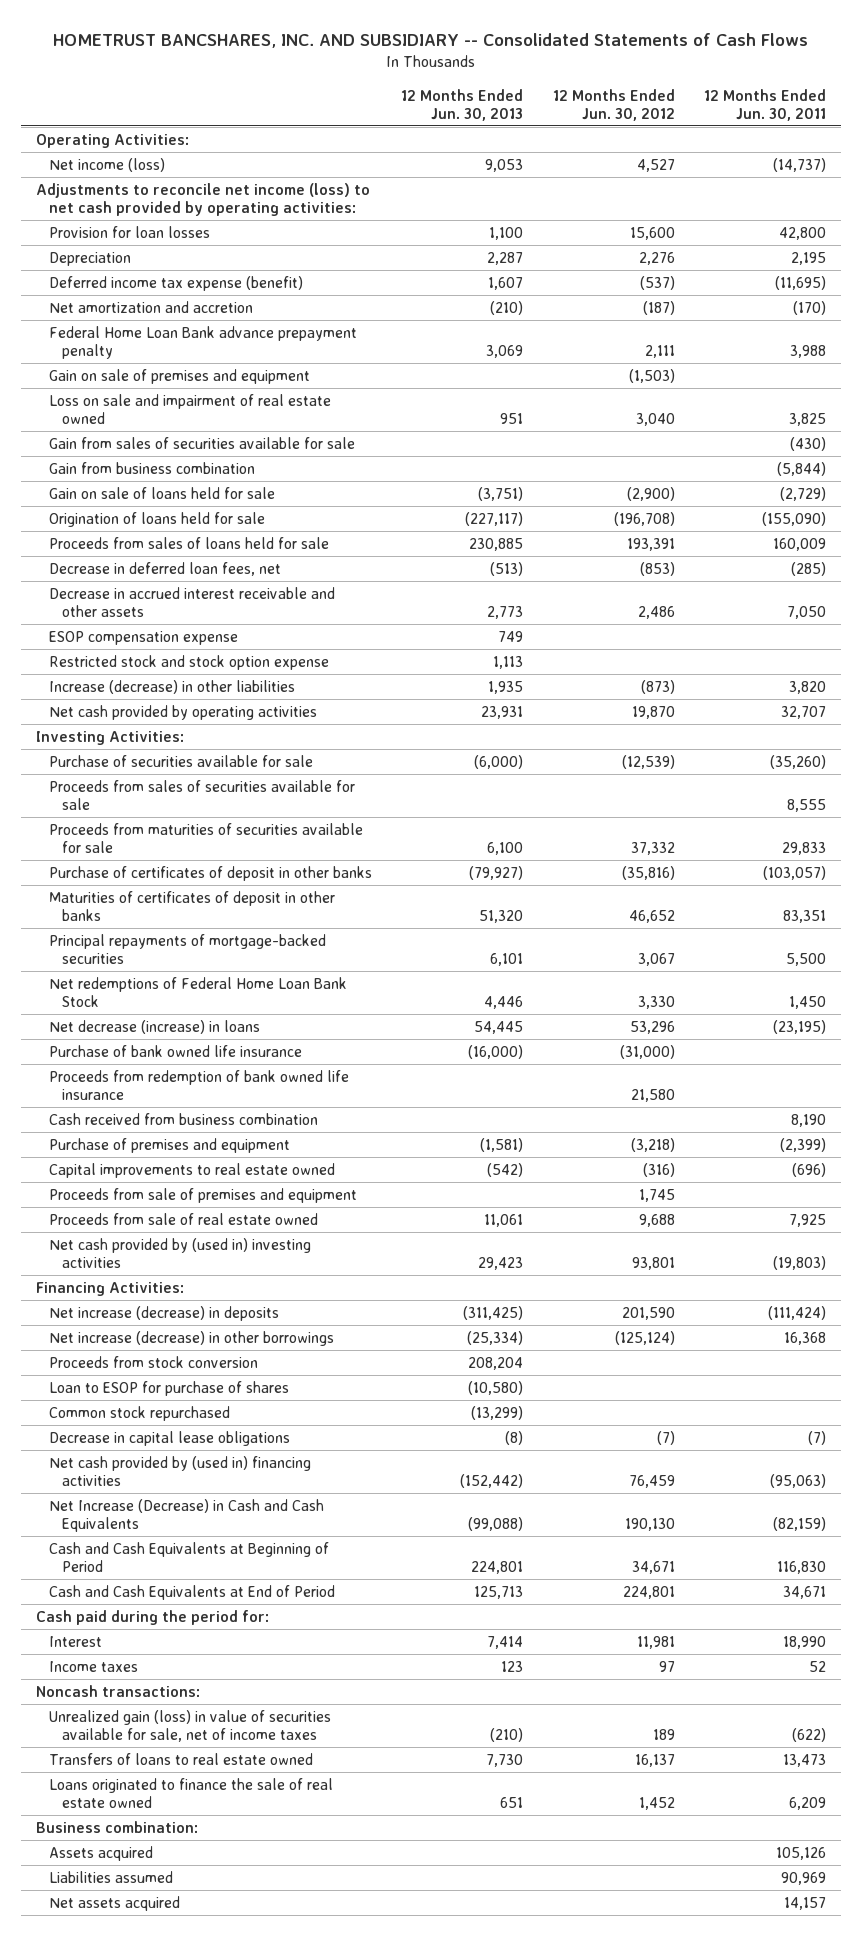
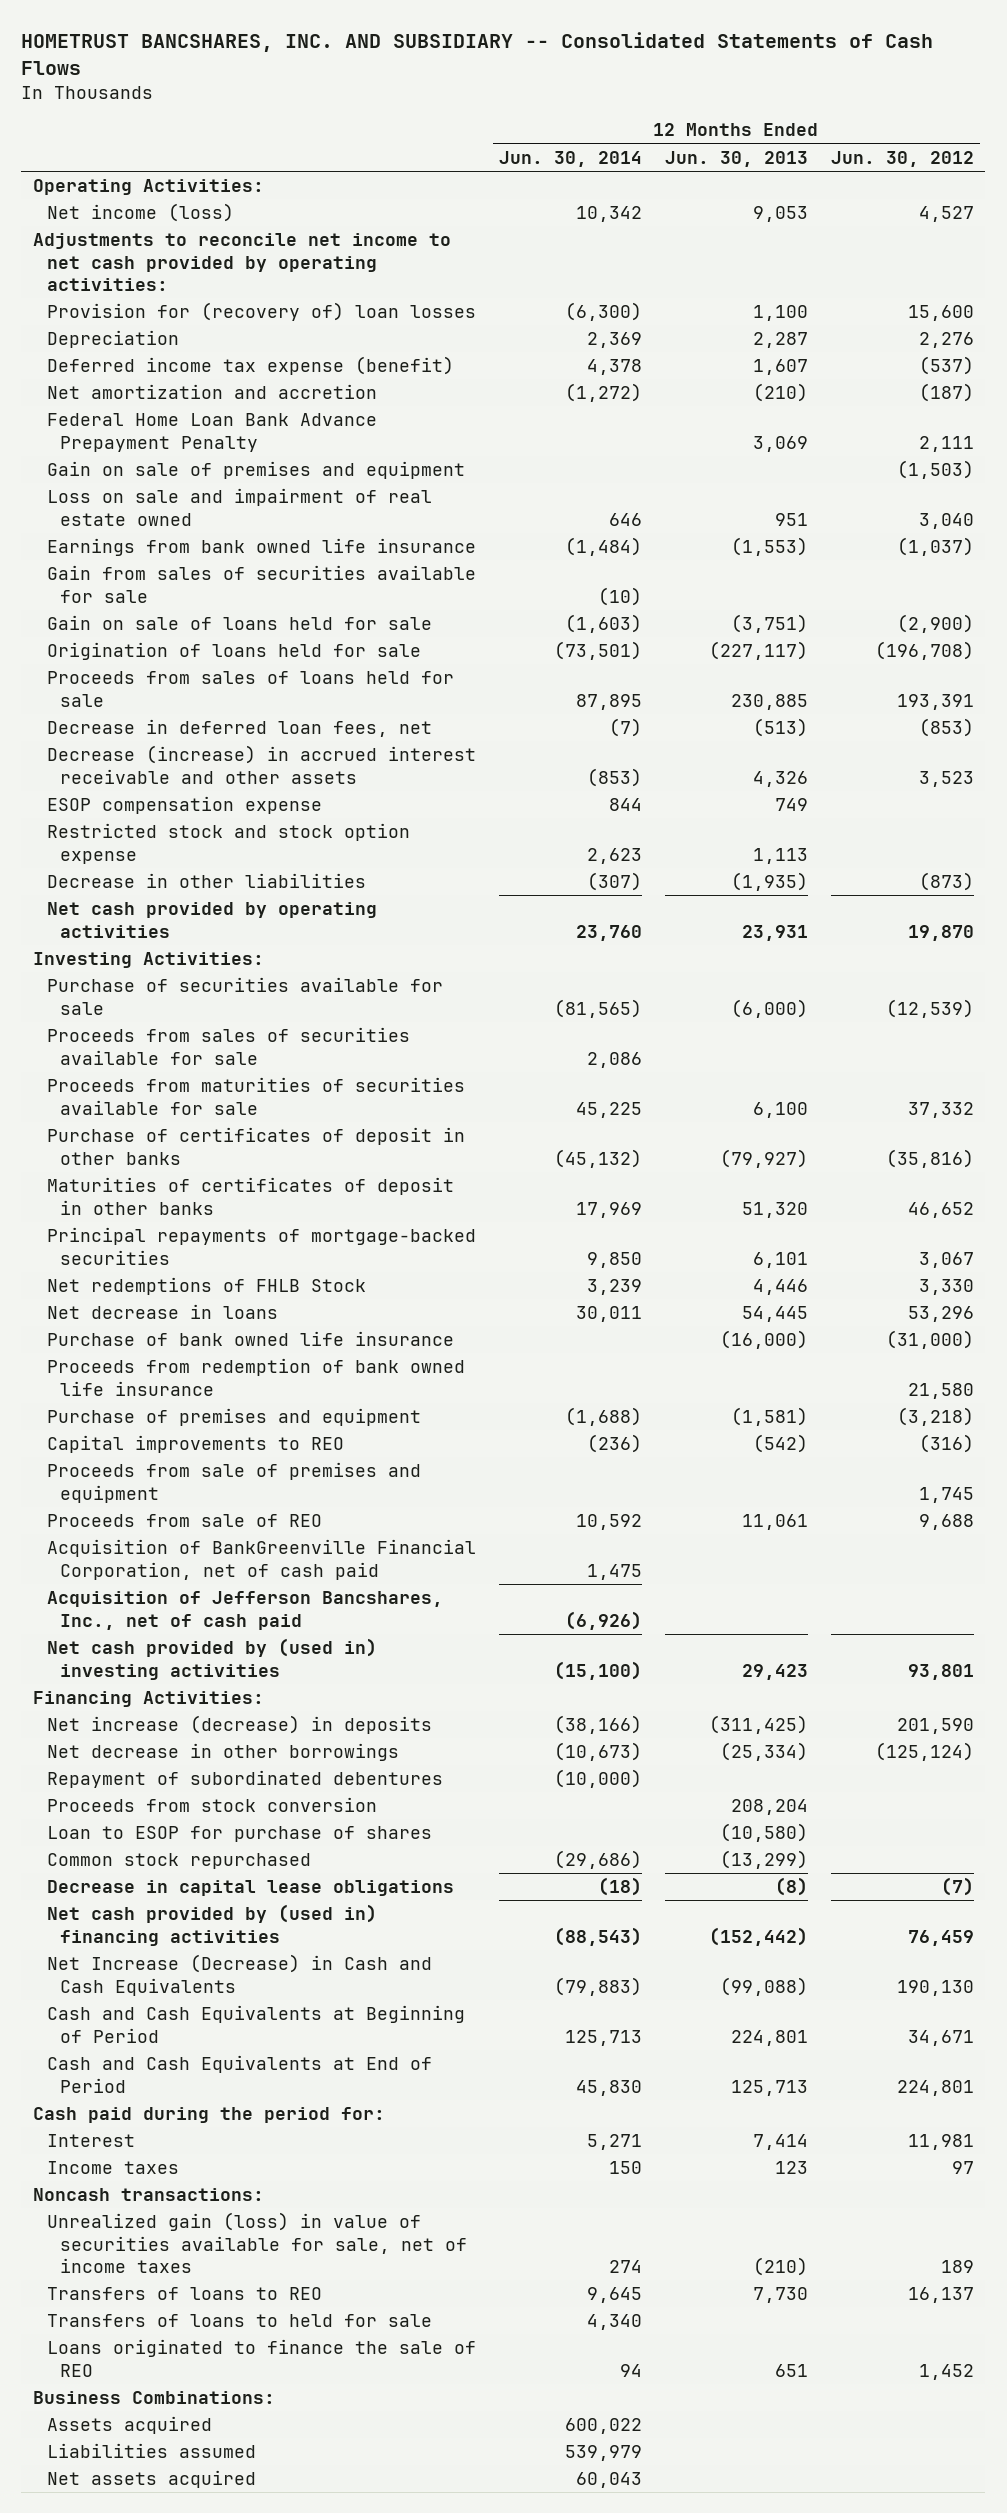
- | 12 Months Ended Jun. 30, 2013 | 12 Months Ended Jun. 30, 2012 | 12 Months Ended Jun. 30, 2011
+ | 12 Months Ended Jun. 30, 2014 | 12 Months Ended Jun. 30, 2013 | 12 Months Ended Jun. 30, 2012
- Adjustments to reconcile net income (loss) to net cash provided by operating activities:
- Provision for loan losses | 1,100 | 15,600 | 42,800
+ Adjustments to reconcile net income to net cash provided by operating activities:
+ Provision for (recovery of) loan losses | (6,300) | 1,100 | 15,600
- Federal Home Loan Bank advance prepayment penalty | 3,069 | 2,111 | 3,988
+ Federal Home Loan Bank Advance Prepayment Penalty | | 3,069 | 2,111
+ Earnings from bank owned life insurance | (1,484) | (1,553) | (1,037)
- Gain from business combination | | | (5,844)
- Decrease in accrued interest receivable and other assets | 2,773 | 2,486 | 7,050
+ Decrease (increase) in accrued interest receivable and other assets | (853) | 4,326 | 3,523
- Increase (decrease) in other liabilities | 1,935 | (873) | 3,820
+ Decrease in other liabilities | (307) | (1,935) | (873)
- Net redemptions of Federal Home Loan Bank Stock | 4,446 | 3,330 | 1,450
- Net decrease (increase) in loans | 54,445 | 53,296 | (23,195)
+ Net redemptions of FHLB Stock | 3,239 | 4,446 | 3,330
+ Net decrease in loans | 30,011 | 54,445 | 53,296
- Cash received from business combination | | | 8,190
- Capital improvements to real estate owned | (542) | (316) | (696)
+ Capital improvements to REO | (236) | (542) | (316)
- Proceeds from sale of real estate owned | 11,061 | 9,688 | 7,925
+ Proceeds from sale of REO | 10,592 | 11,061 | 9,688
+ Acquisition of BankGreenville Financial Corporation, net of cash paid | 1,475 | |
+ Acquisition of Jefferson Bancshares, Inc., net of cash paid | (6,926) | |
- Net increase (decrease) in other borrowings | (25,334) | (125,124) | 16,368
+ Net decrease in other borrowings | (10,673) | (25,334) | (125,124)
+ Repayment of subordinated debentures | (10,000) | |
- Transfers of loans to real estate owned | 7,730 | 16,137 | 13,473
- Loans originated to finance the sale of real estate owned | 651 | 1,452 | 6,209
- Business combination:
+ Transfers of loans to REO | 9,645 | 7,730 | 16,137
+ Transfers of loans to held for sale | 4,340 | |
+ Loans originated to finance the sale of REO | 94 | 651 | 1,452
+ Business Combinations:

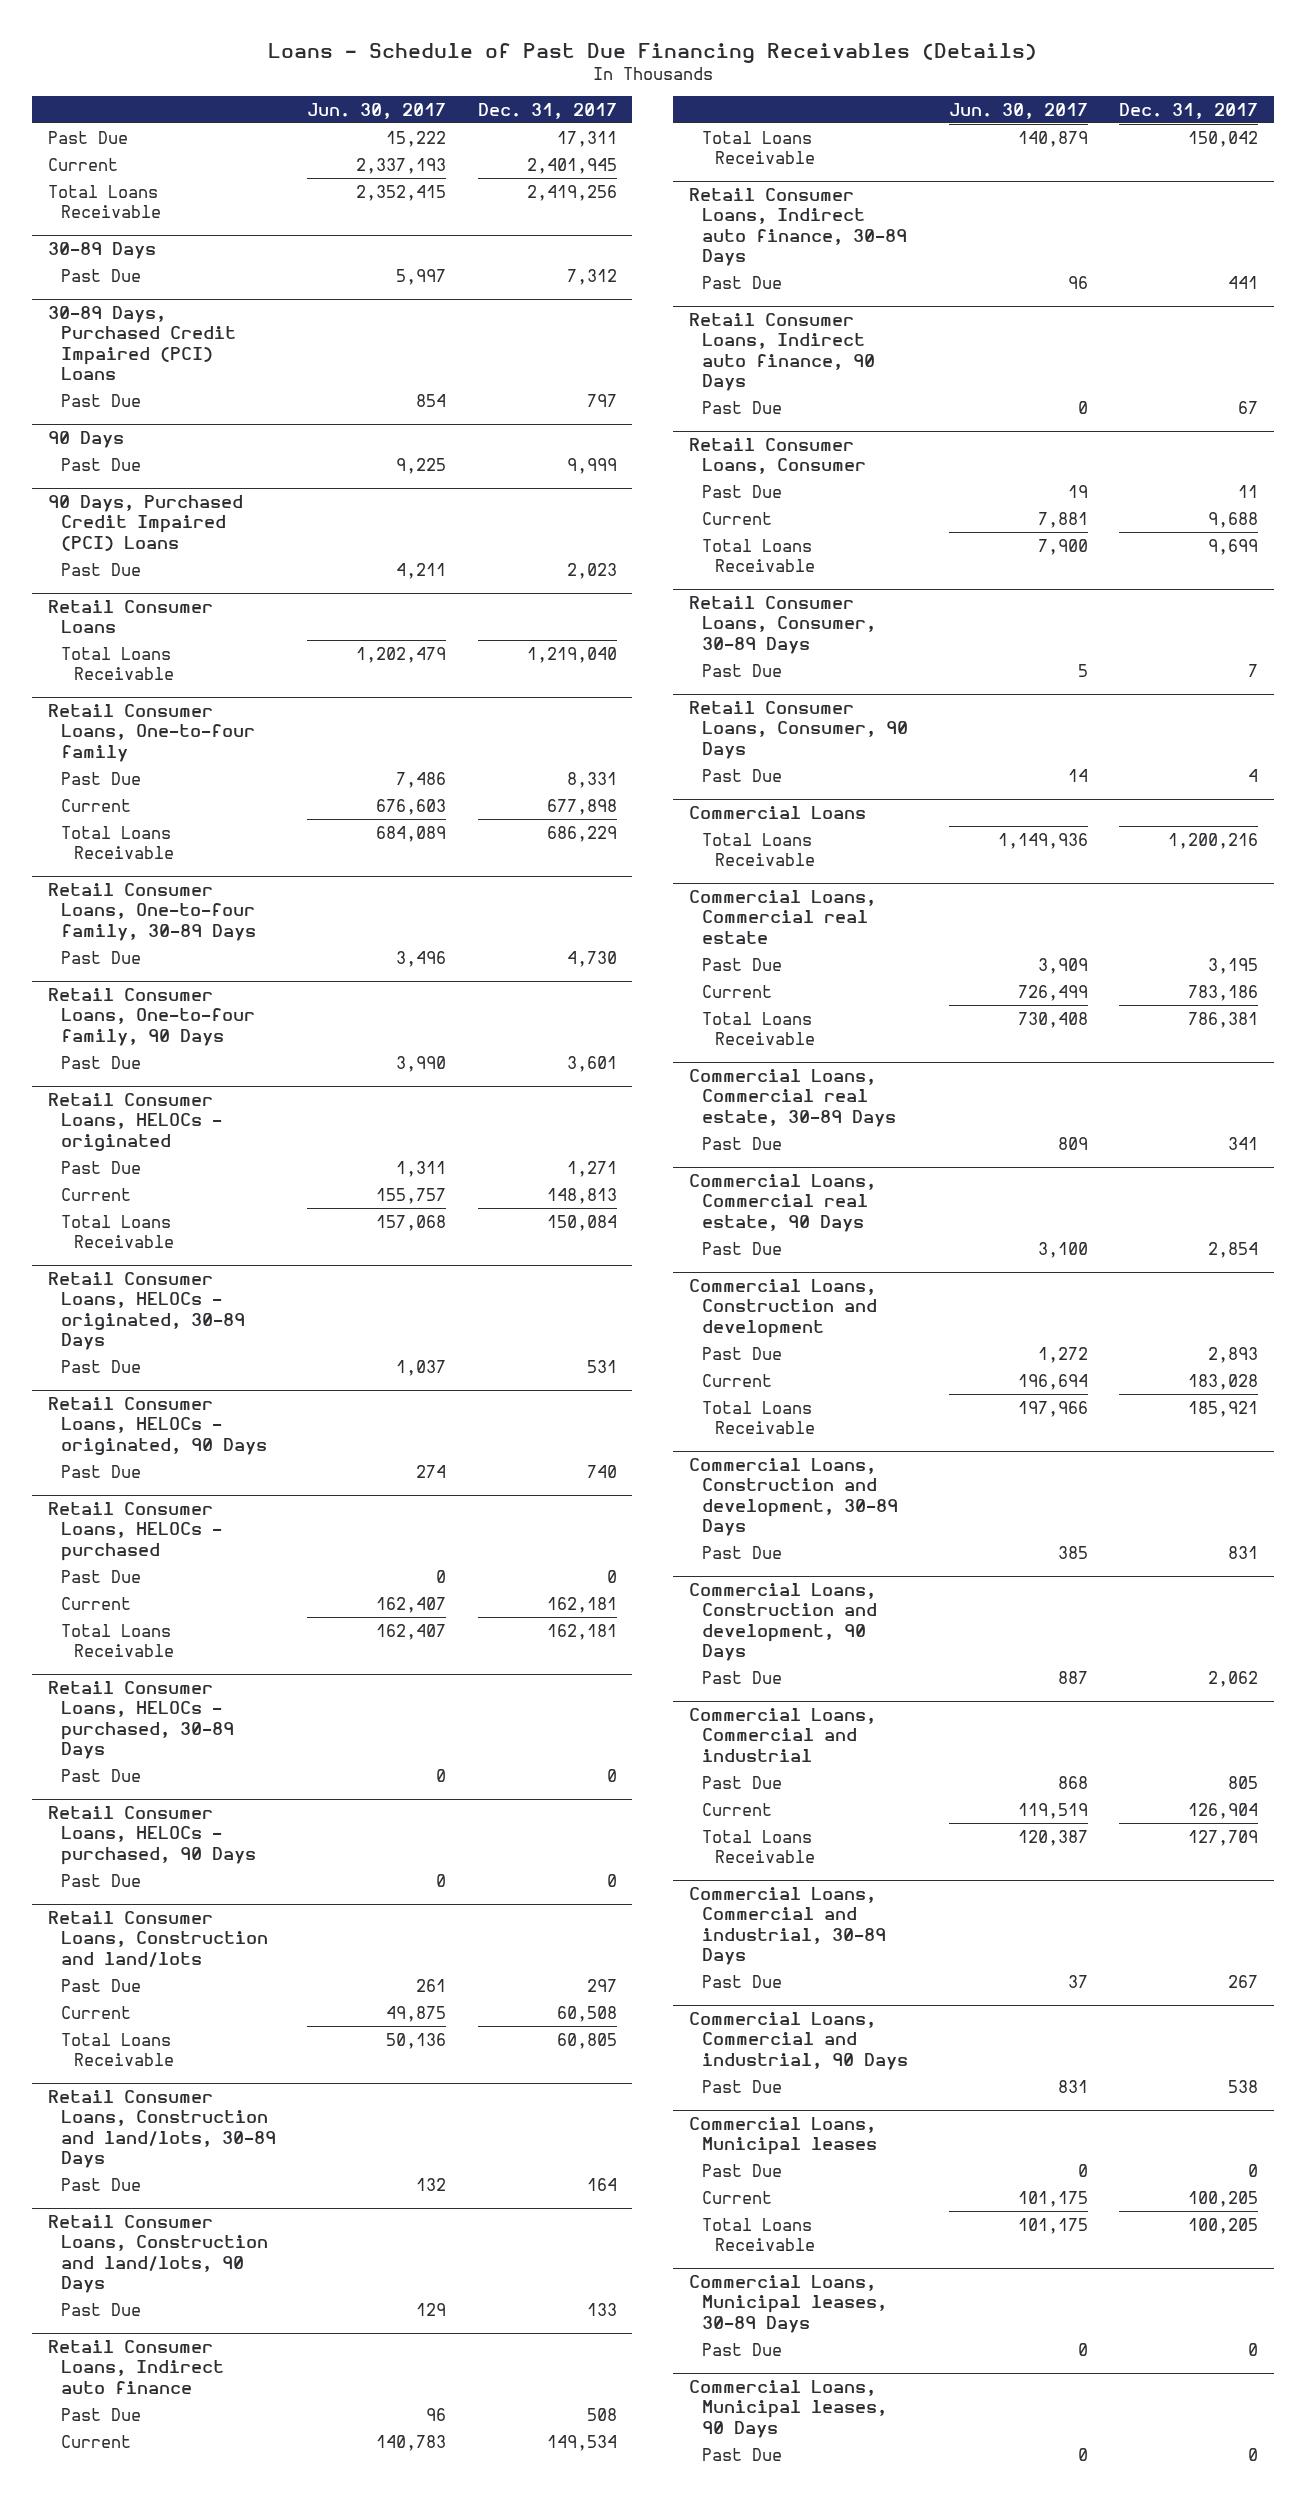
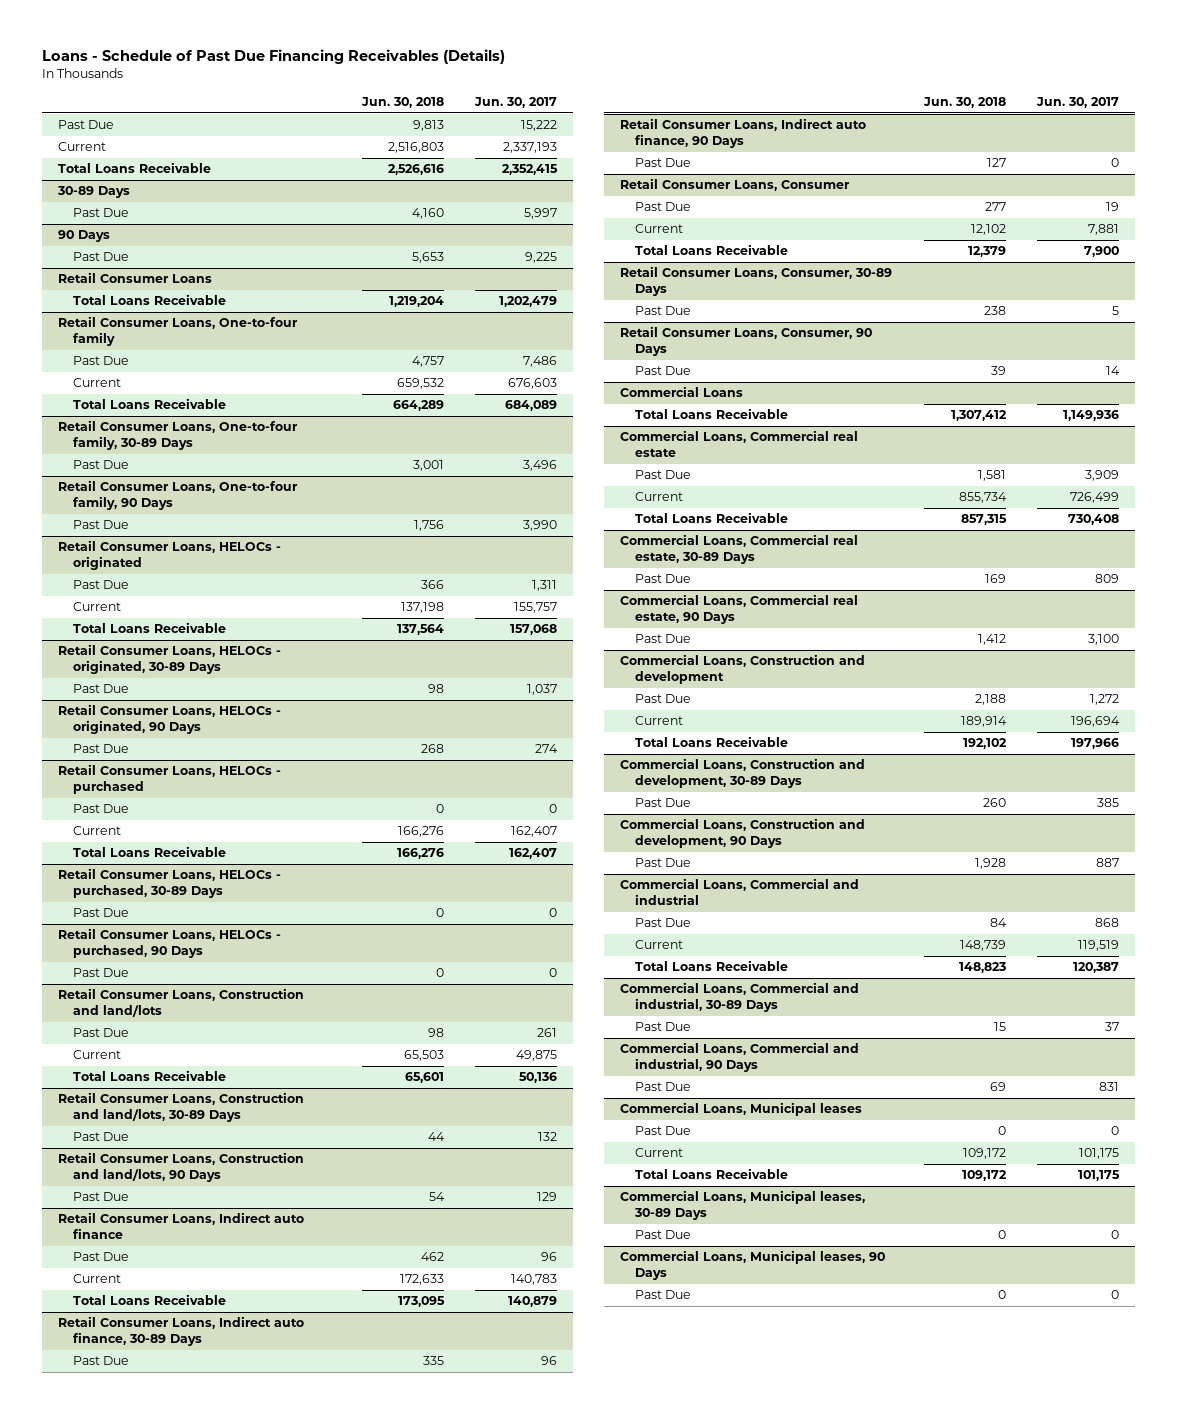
- | Jun. 30, 2017 | Dec. 31, 2017
+ | Jun. 30, 2018 | Jun. 30, 2017
- 30-89 Days, Purchased Credit Impaired (PCI) Loans
- Past Due | 854 | 797
- 90 Days, Purchased Credit Impaired (PCI) Loans
- Past Due | 4,211 | 2,023

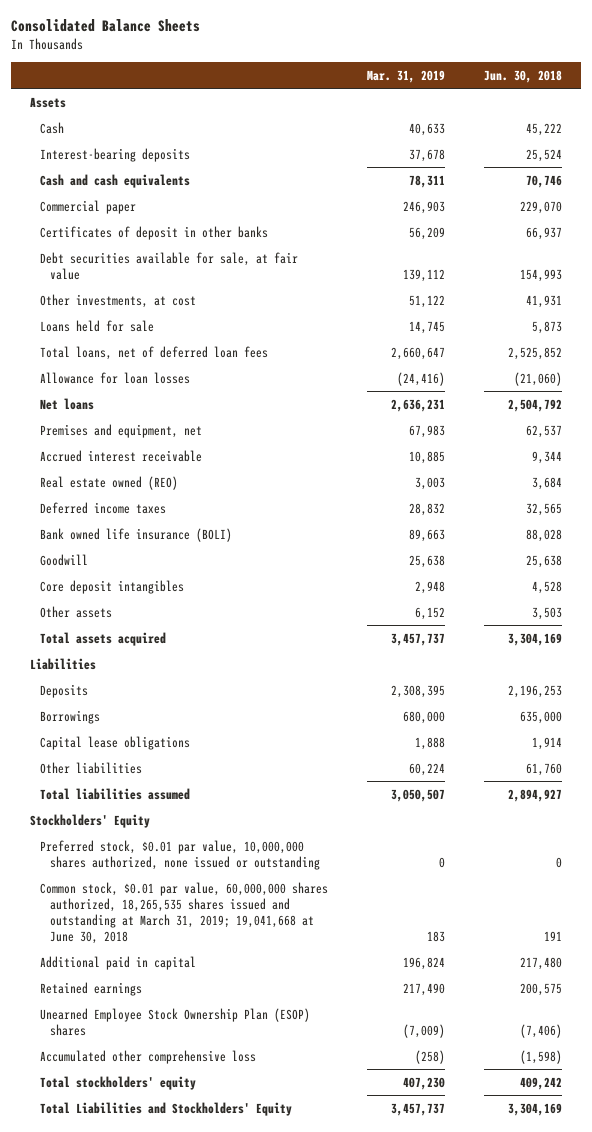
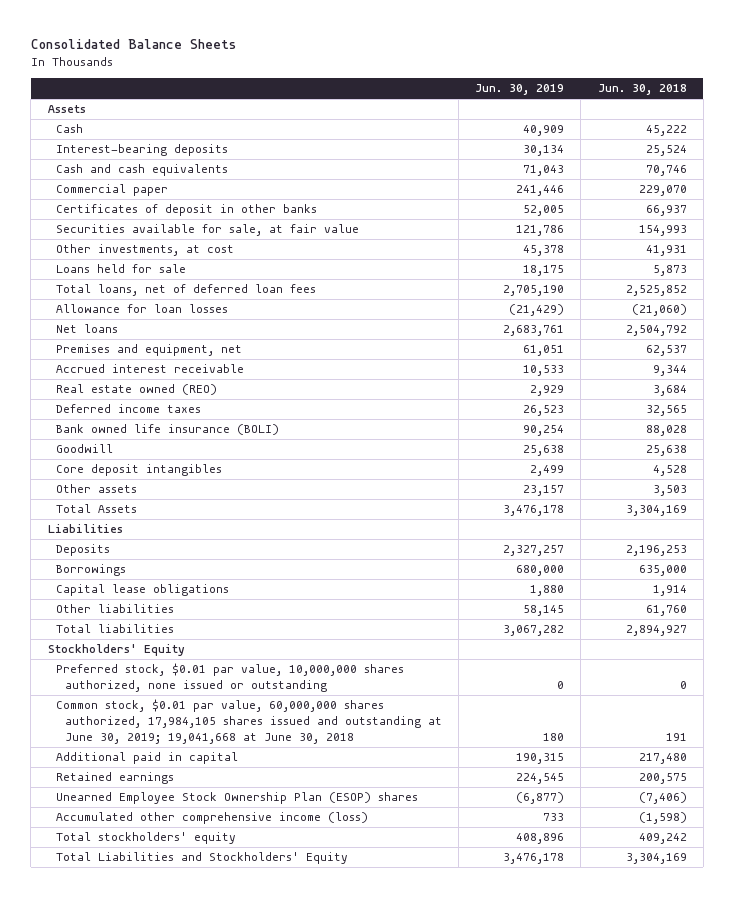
- | Mar. 31, 2019 | Jun. 30, 2018
+ | Jun. 30, 2019 | Jun. 30, 2018
- Debt securities available for sale, at fair value | 139,112 | 154,993
+ Securities available for sale, at fair value | 121,786 | 154,993
- Total assets acquired | 3,457,737 | 3,304,169
+ Total Assets | 3,476,178 | 3,304,169
- Total liabilities assumed | 3,050,507 | 2,894,927
+ Total liabilities | 3,067,282 | 2,894,927
- Common stock, $0.01 par value, 60,000,000 shares authorized, 18,265,535 shares issued and outstanding at March 31, 2019; 19,041,668 at June 30, 2018 | 183 | 191
+ Common stock, $0.01 par value, 60,000,000 shares authorized, 17,984,105 shares issued and outstanding at June 30, 2019; 19,041,668 at June 30, 2018 | 180 | 191
- Accumulated other comprehensive loss | (258) | (1,598)
+ Accumulated other comprehensive income (loss) | 733 | (1,598)

